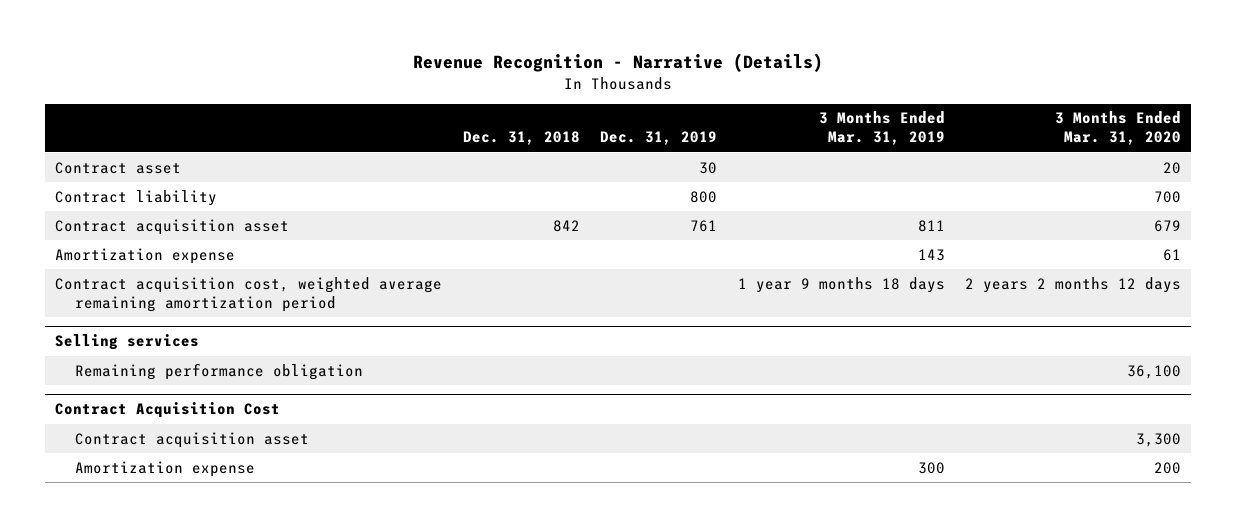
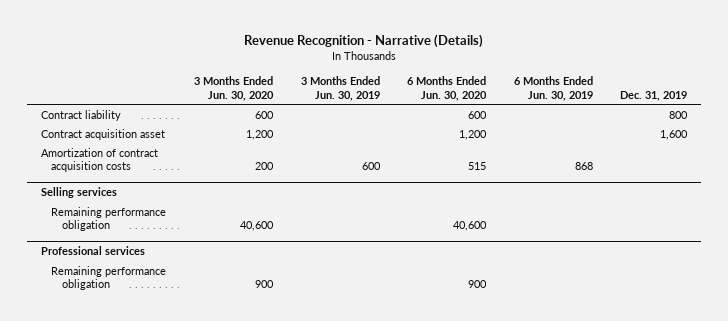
- | Dec. 31, 2018 | Dec. 31, 2019 | 3 Months Ended Mar. 31, 2019 | 3 Months Ended Mar. 31, 2020
+ | 3 Months Ended Jun. 30, 2020 | 3 Months Ended Jun. 30, 2019 | 6 Months Ended Jun. 30, 2020 | 6 Months Ended Jun. 30, 2019 | Dec. 31, 2019
- Contract asset | | 30 | | 20
- Contract acquisition asset | 842 | 761 | 811 | 679
- Amortization expense | | | 143 | 61
- Contract acquisition cost, weighted average remaining amortization period | | | 1 year 9 months 18 days | 2 years 2 months 12 days
+ Contract acquisition asset | 1,200 | | 1,200 | | 1,600
+ Amortization of contract acquisition costs | 200 | 600 | 515 | 868 |
- Contract Acquisition Cost
- Contract acquisition asset | | | | 3,300
- Amortization expense | | | 300 | 200
+ Professional services
+ Remaining performance obligation | 900 | | 900 | |

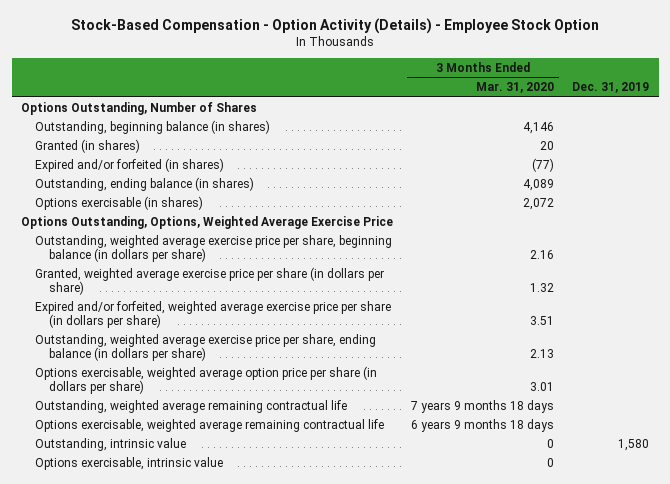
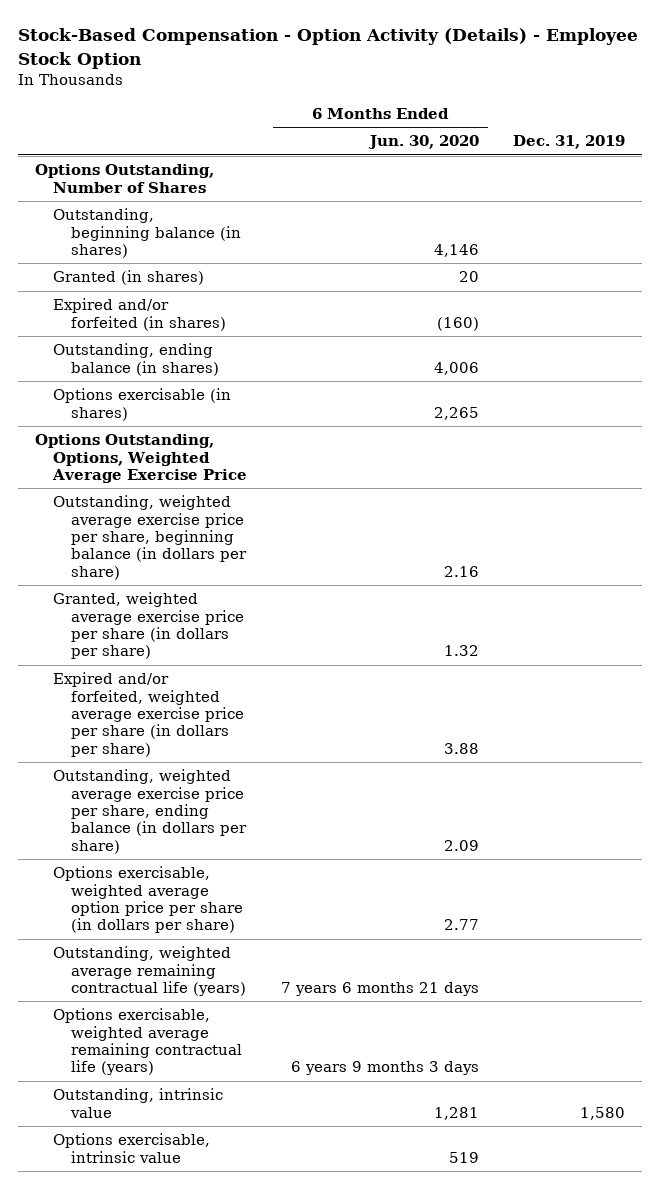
- | 3 Months Ended Mar. 31, 2020 | Dec. 31, 2019
+ | 6 Months Ended Jun. 30, 2020 | Dec. 31, 2019
- Outstanding, weighted average remaining contractual life | 7 years 9 months 18 days |
- Options exercisable, weighted average remaining contractual life | 6 years 9 months 18 days |
+ Outstanding, weighted average remaining contractual life (years) | 7 years 6 months 21 days |
+ Options exercisable, weighted average remaining contractual life (years) | 6 years 9 months 3 days |

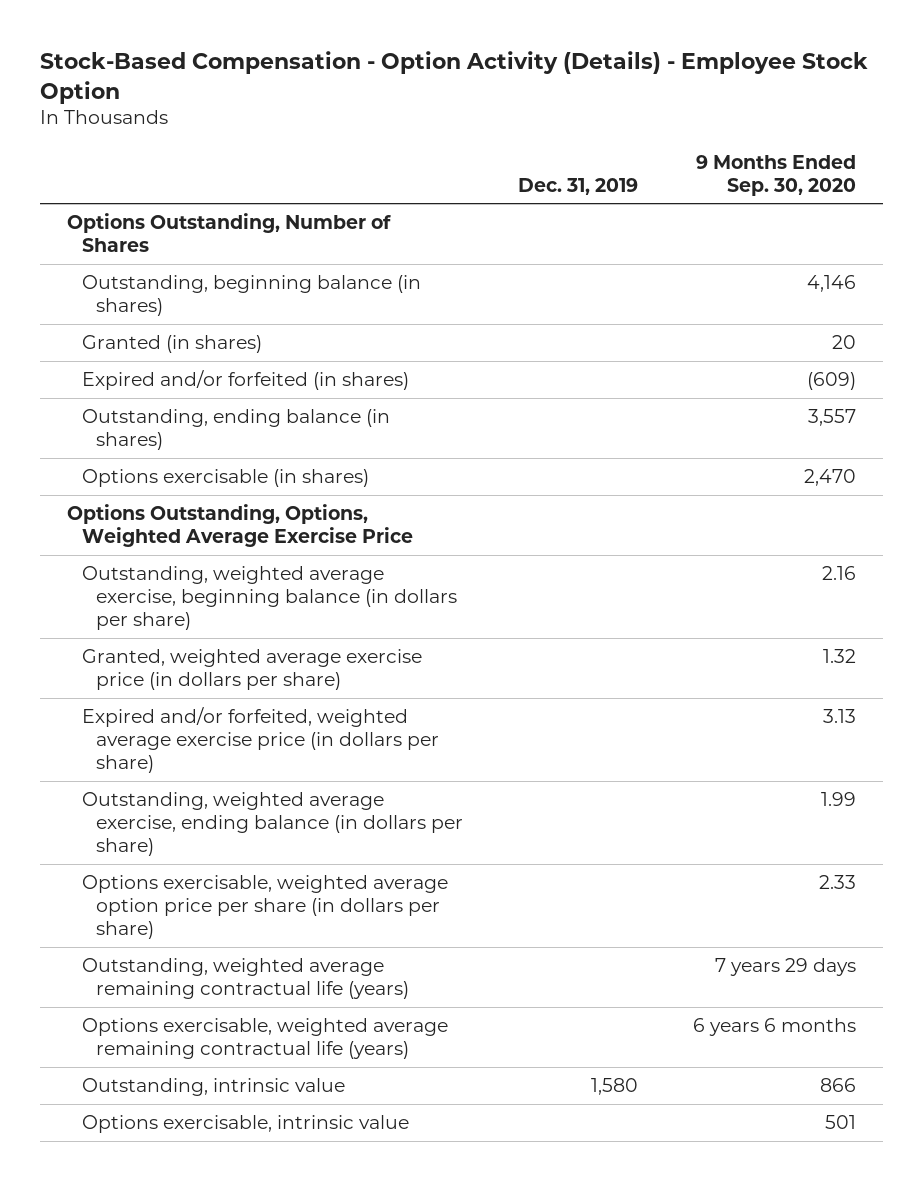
- | 6 Months Ended Jun. 30, 2020 | Dec. 31, 2019
+ | Dec. 31, 2019 | 9 Months Ended Sep. 30, 2020
- Outstanding, weighted average exercise price per share, beginning balance (in dollars per share) | 2.16 |
- Granted, weighted average exercise price per share (in dollars per share) | 1.32 |
- Expired and/or forfeited, weighted average exercise price per share (in dollars per share) | 3.88 |
- Outstanding, weighted average exercise price per share, ending balance (in dollars per share) | 2.09 |
+ Outstanding, weighted average exercise, beginning balance (in dollars per share) | | 2.16
+ Granted, weighted average exercise price (in dollars per share) | | 1.32
+ Expired and/or forfeited, weighted average exercise price (in dollars per share) | | 3.13
+ Outstanding, weighted average exercise, ending balance (in dollars per share) | | 1.99

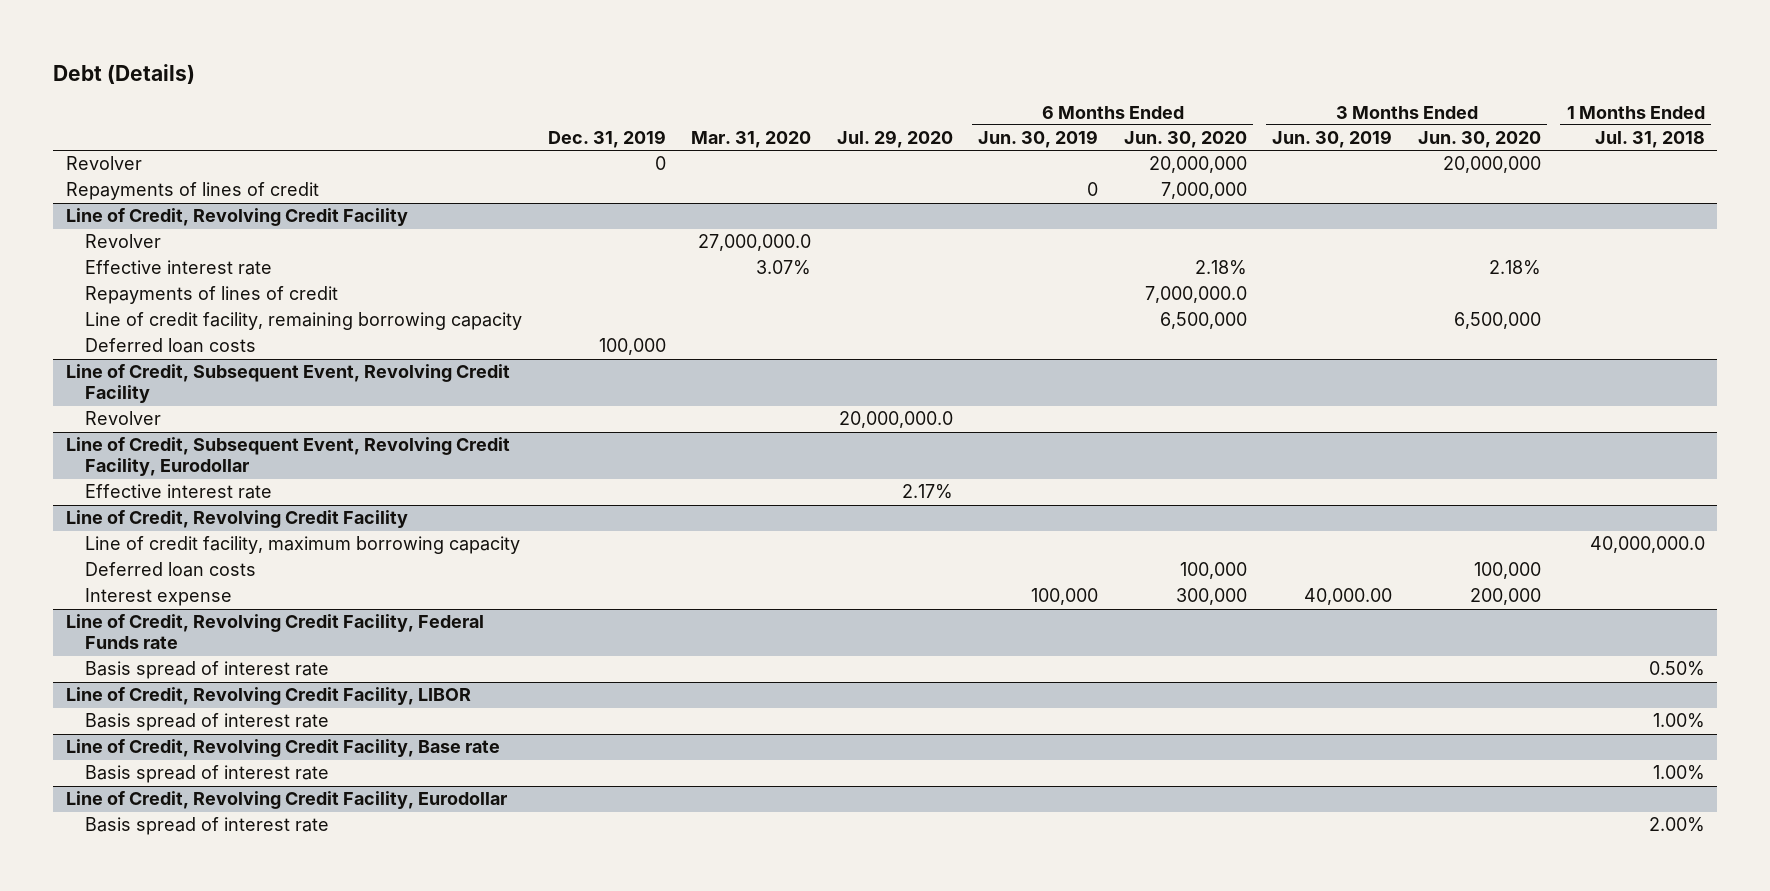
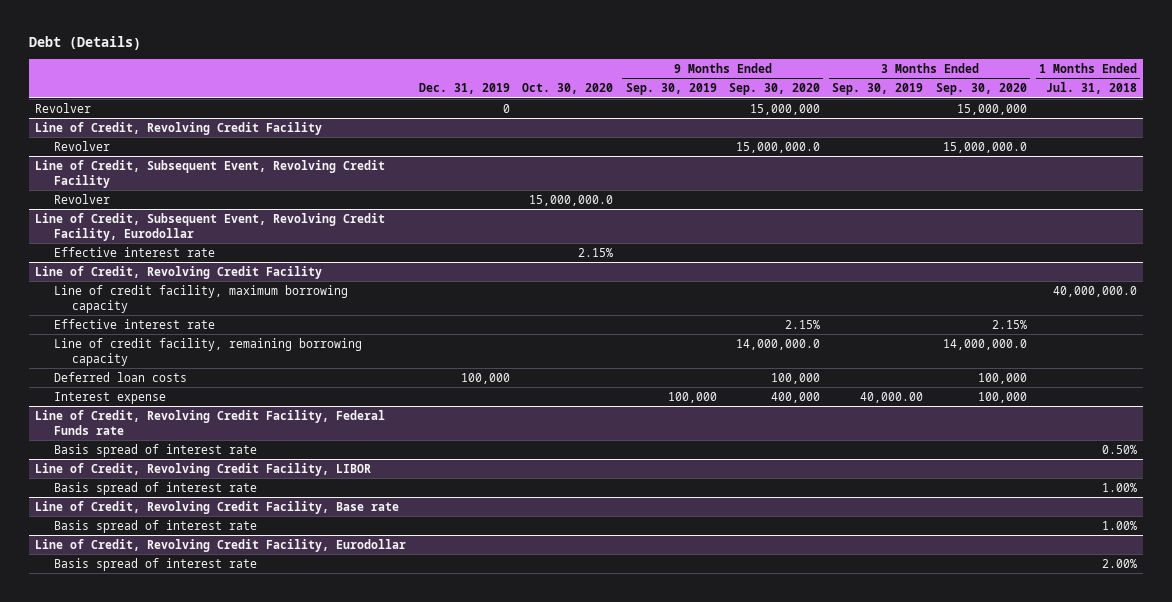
- | Dec. 31, 2019 | Mar. 31, 2020 | Jul. 29, 2020 | 6 Months Ended Jun. 30, 2019 | 6 Months Ended Jun. 30, 2020 | 3 Months Ended Jun. 30, 2019 | 3 Months Ended Jun. 30, 2020 | 1 Months Ended Jul. 31, 2018
+ | Dec. 31, 2019 | Oct. 30, 2020 | 9 Months Ended Sep. 30, 2019 | 9 Months Ended Sep. 30, 2020 | 3 Months Ended Sep. 30, 2019 | 3 Months Ended Sep. 30, 2020 | 1 Months Ended Jul. 31, 2018
- Repayments of lines of credit | | | | 0 | 7,000,000 | | |
@ Line of Credit, Revolving Credit Facility
- Repayments of lines of credit | | | | | 7,000,000.0 | | |
- Deferred loan costs | | | | | 100,000 | | 100,000 |
moved down: Effective interest rate | | | | 2.15% | | 2.15% |
moved down: Line of credit facility, remaining borrowing capacity | | | | 14,000,000.0 | | 14,000,000.0 |
moved down: Deferred loan costs | 100,000 | | | 100,000 | | 100,000 |

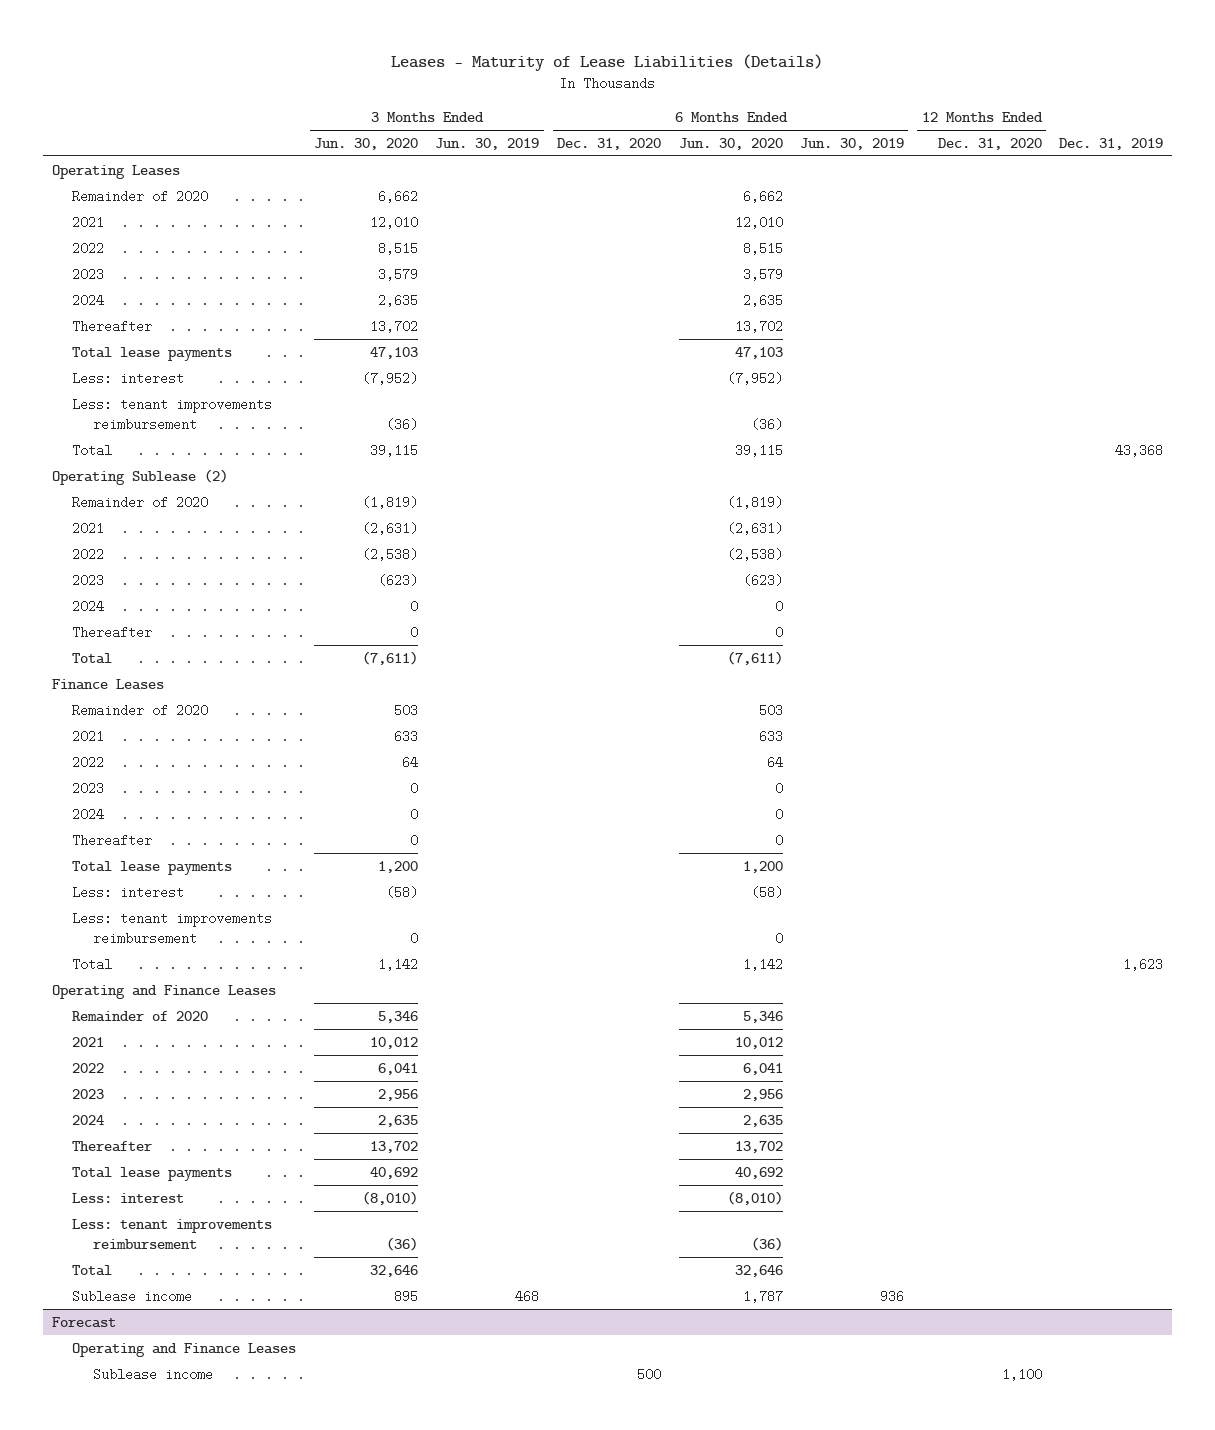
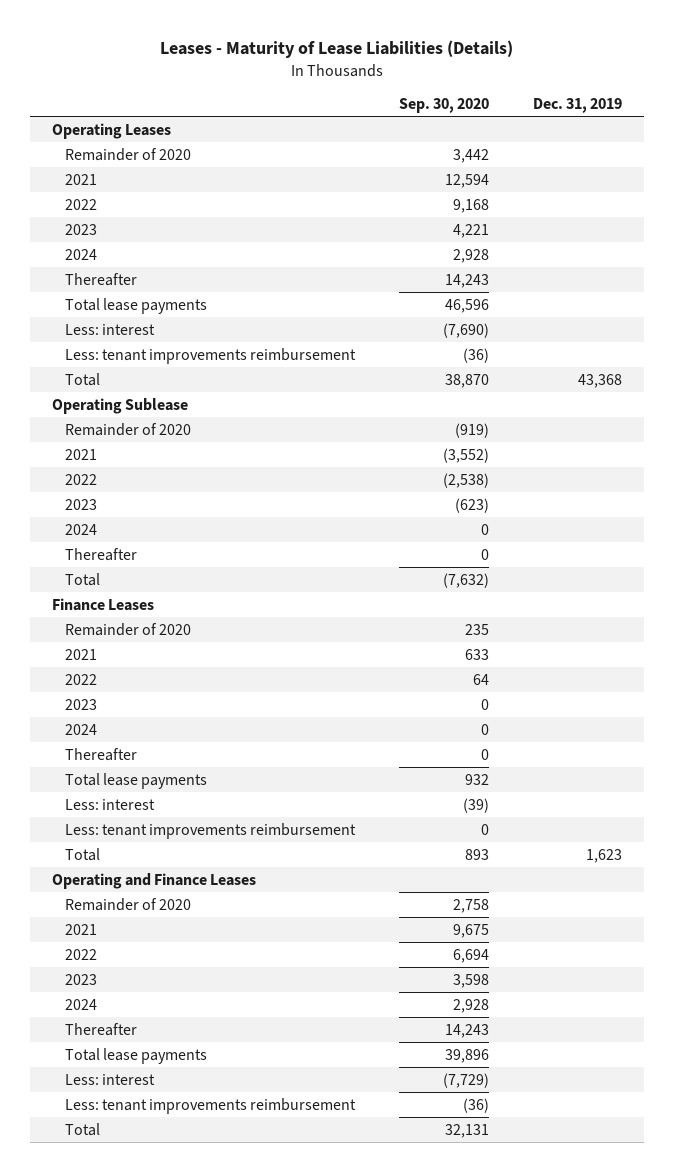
- | 3 Months Ended Jun. 30, 2020 | 3 Months Ended Jun. 30, 2019 | 6 Months Ended Dec. 31, 2020 | 6 Months Ended Jun. 30, 2020 | 6 Months Ended Jun. 30, 2019 | 12 Months Ended Dec. 31, 2020 | Dec. 31, 2019
+ | Sep. 30, 2020 | Dec. 31, 2019
- Operating Sublease (2)
+ Operating Sublease
- Sublease income | 895 | 468 | | 1,787 | 936 | |
- Forecast
- Operating and Finance Leases
- Sublease income | | | 500 | | | 1,100 |

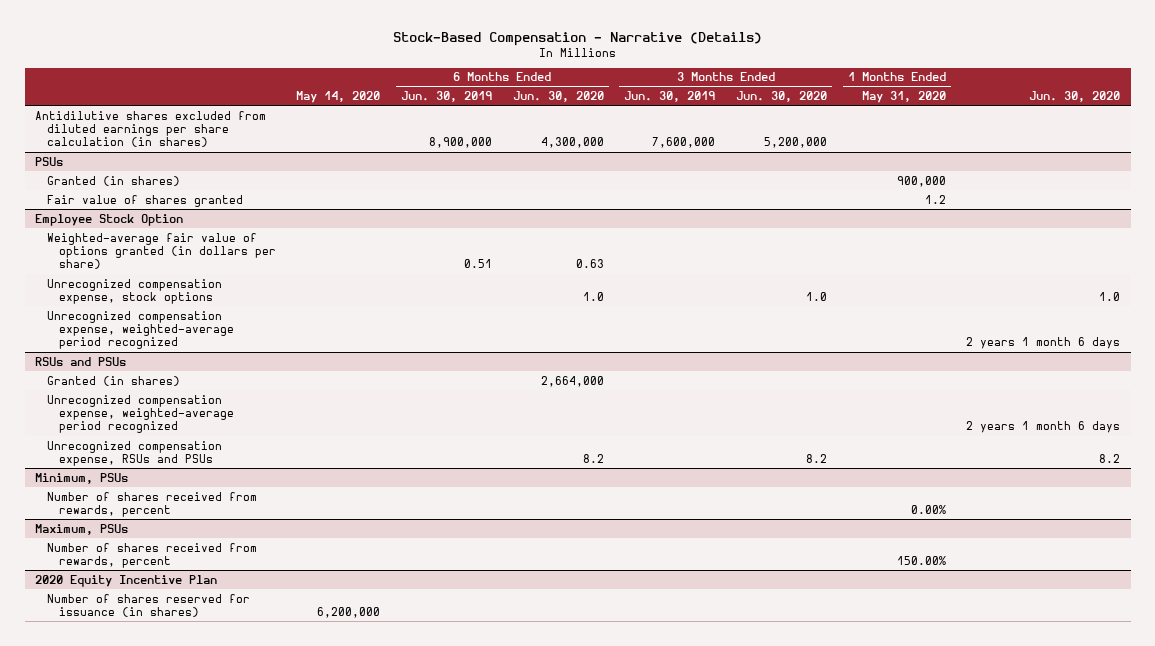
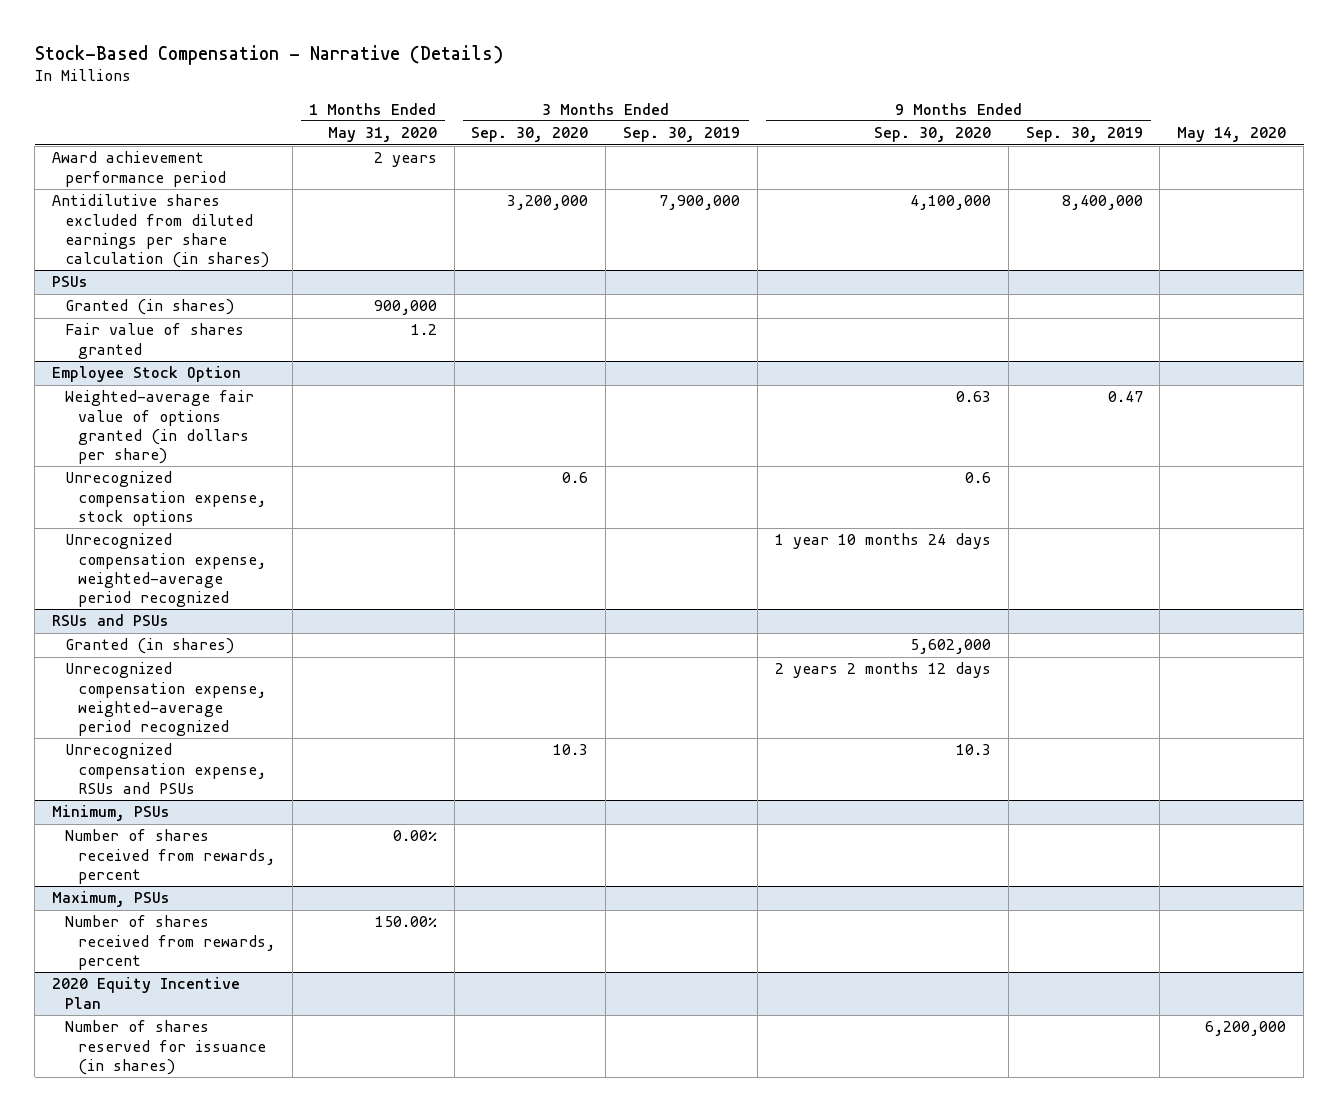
- | May 14, 2020 | 6 Months Ended Jun. 30, 2019 | 6 Months Ended Jun. 30, 2020 | 3 Months Ended Jun. 30, 2019 | 3 Months Ended Jun. 30, 2020 | 1 Months Ended May 31, 2020 | Jun. 30, 2020
+ | 1 Months Ended May 31, 2020 | 3 Months Ended Sep. 30, 2020 | 3 Months Ended Sep. 30, 2019 | 9 Months Ended Sep. 30, 2020 | 9 Months Ended Sep. 30, 2019 | May 14, 2020
+ Award achievement performance period | 2 years | | | | |

